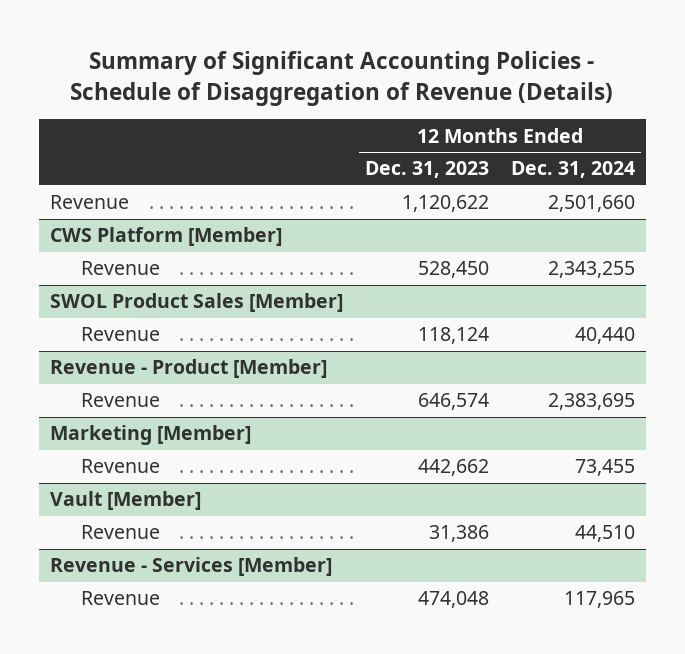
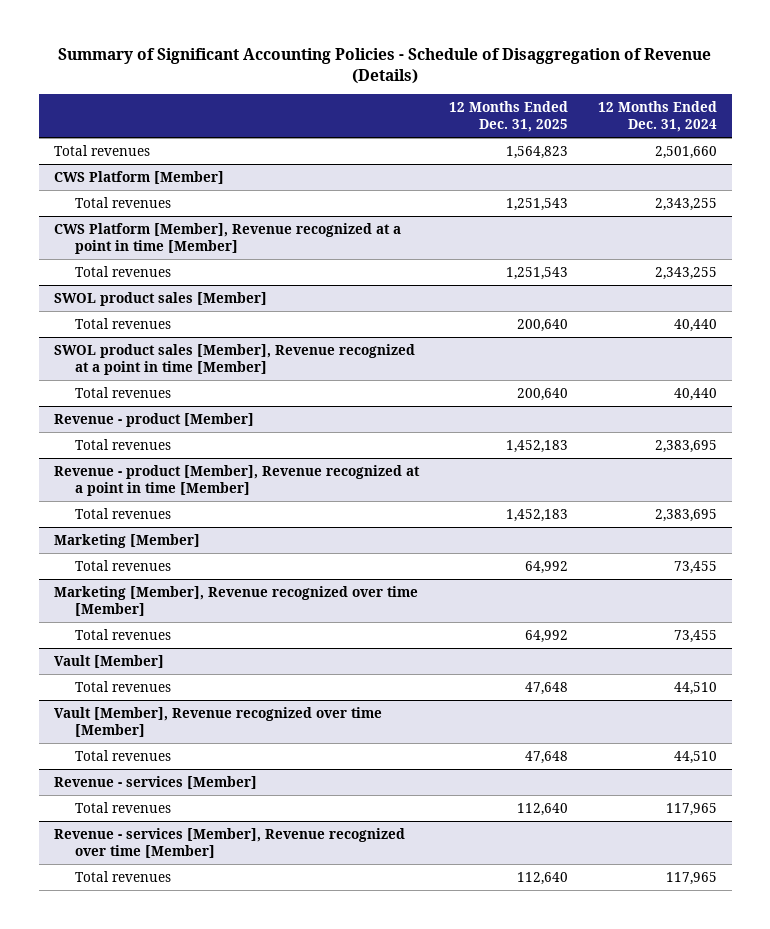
- | 12 Months Ended Dec. 31, 2023 | 12 Months Ended Dec. 31, 2024
+ | 12 Months Ended Dec. 31, 2025 | 12 Months Ended Dec. 31, 2024
- Revenue | 1,120,622 | 2,501,660
+ Total revenues | 1,564,823 | 2,501,660
@ CWS Platform [Member]
- Revenue | 528,450 | 2,343,255
- SWOL Product Sales [Member]
- Revenue | 118,124 | 40,440
- Revenue - Product [Member]
- Revenue | 646,574 | 2,383,695
@ CWS Platform [Member]
+ Total revenues | 1,251,543 | 2,343,255
+ CWS Platform [Member], Revenue recognized at a point in time [Member]
+ Total revenues | 1,251,543 | 2,343,255
+ SWOL product sales [Member]
+ Total revenues | 200,640 | 40,440
+ SWOL product sales [Member], Revenue recognized at a point in time [Member]
+ Total revenues | 200,640 | 40,440
+ Revenue - product [Member]
+ Total revenues | 1,452,183 | 2,383,695
+ Revenue - product [Member], Revenue recognized at a point in time [Member]
+ Total revenues | 1,452,183 | 2,383,695
@ Marketing [Member]
- Revenue | 442,662 | 73,455
+ Total revenues | 64,992 | 73,455
+ Marketing [Member], Revenue recognized over time [Member]
+ Total revenues | 64,992 | 73,455
@ Vault [Member]
- Revenue | 31,386 | 44,510
- Revenue - Services [Member]
- Revenue | 474,048 | 117,965
@ Vault [Member]
+ Total revenues | 47,648 | 44,510
+ Vault [Member], Revenue recognized over time [Member]
+ Total revenues | 47,648 | 44,510
+ Revenue - services [Member]
+ Total revenues | 112,640 | 117,965
+ Revenue - services [Member], Revenue recognized over time [Member]
+ Total revenues | 112,640 | 117,965

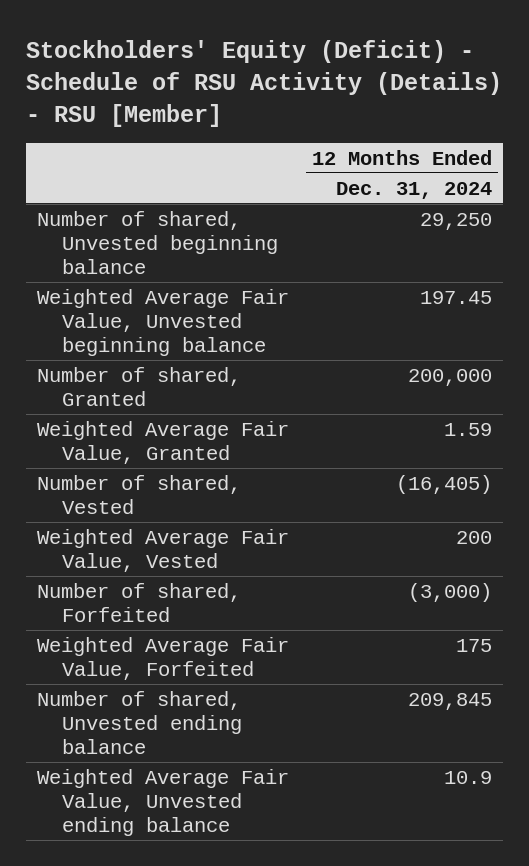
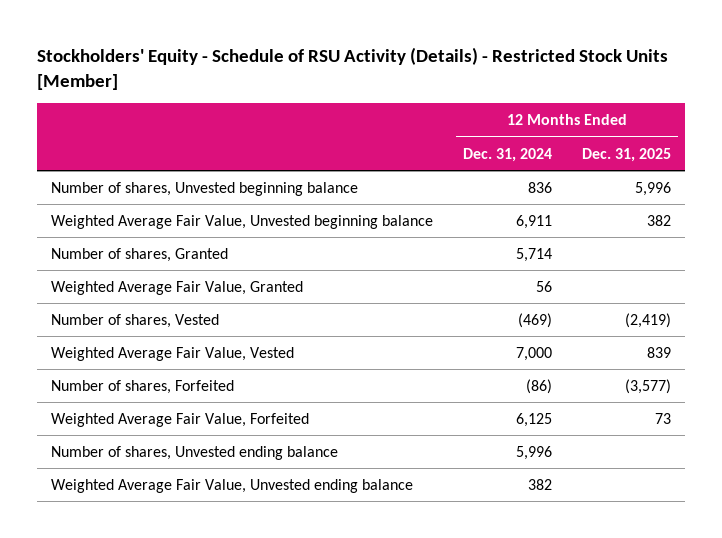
- Stockholders' Equity (Deficit) - Schedule of RSU Activity (Details) - RSU [Member]
+ Stockholders' Equity - Schedule of RSU Activity (Details) - Restricted Stock Units [Member]
- | 12 Months Ended Dec. 31, 2024
+ | 12 Months Ended Dec. 31, 2024 | 12 Months Ended Dec. 31, 2025
- Number of shared, Unvested beginning balance | 29,250
- Weighted Average Fair Value, Unvested beginning balance | 197.45
- Number of shared, Granted | 200,000
- Weighted Average Fair Value, Granted | 1.59
- Number of shared, Vested | (16,405)
- Weighted Average Fair Value, Vested | 200
- Number of shared, Forfeited | (3,000)
- Weighted Average Fair Value, Forfeited | 175
- Number of shared, Unvested ending balance | 209,845
- Weighted Average Fair Value, Unvested ending balance | 10.9
+ Number of shares, Unvested beginning balance | 836 | 5,996
+ Weighted Average Fair Value, Unvested beginning balance | 6,911 | 382
+ Number of shares, Granted | 5,714 |
+ Weighted Average Fair Value, Granted | 56 |
+ Number of shares, Vested | (469) | (2,419)
+ Weighted Average Fair Value, Vested | 7,000 | 839
+ Number of shares, Forfeited | (86) | (3,577)
+ Weighted Average Fair Value, Forfeited | 6,125 | 73
+ Number of shares, Unvested ending balance | 5,996 |
+ Weighted Average Fair Value, Unvested ending balance | 382 |

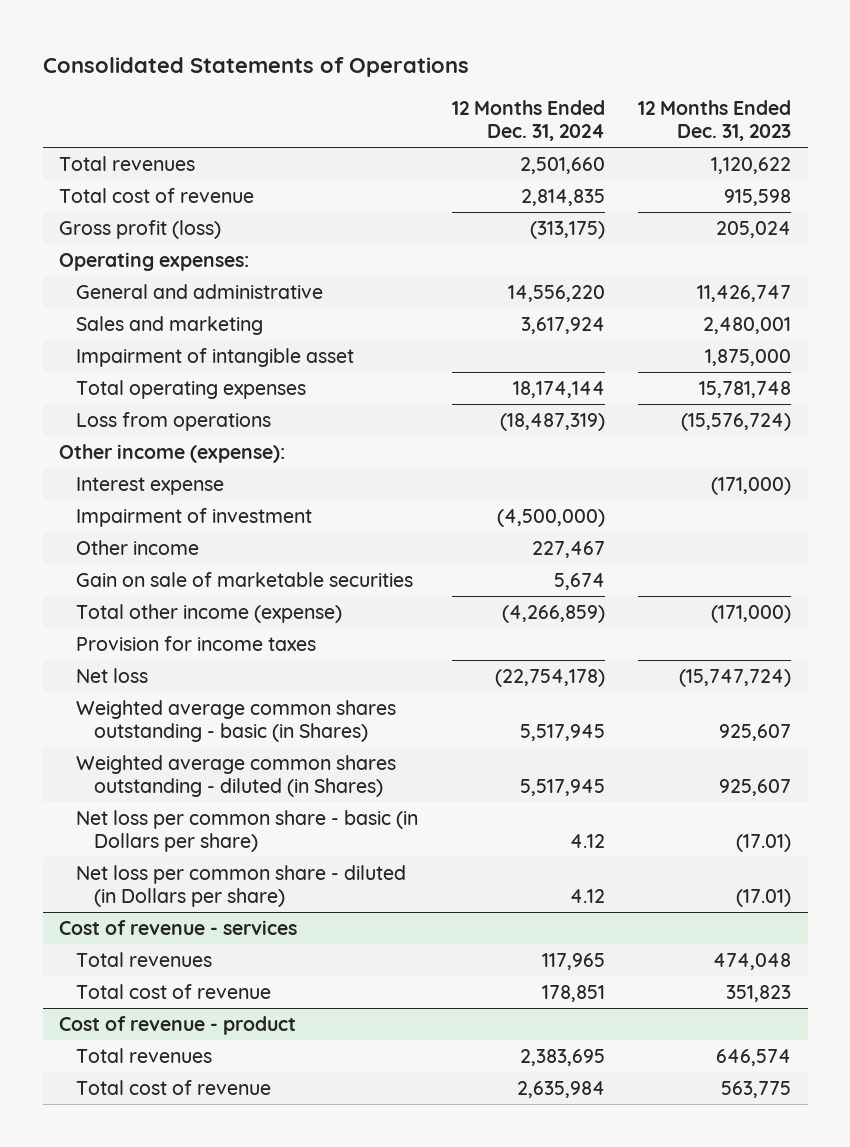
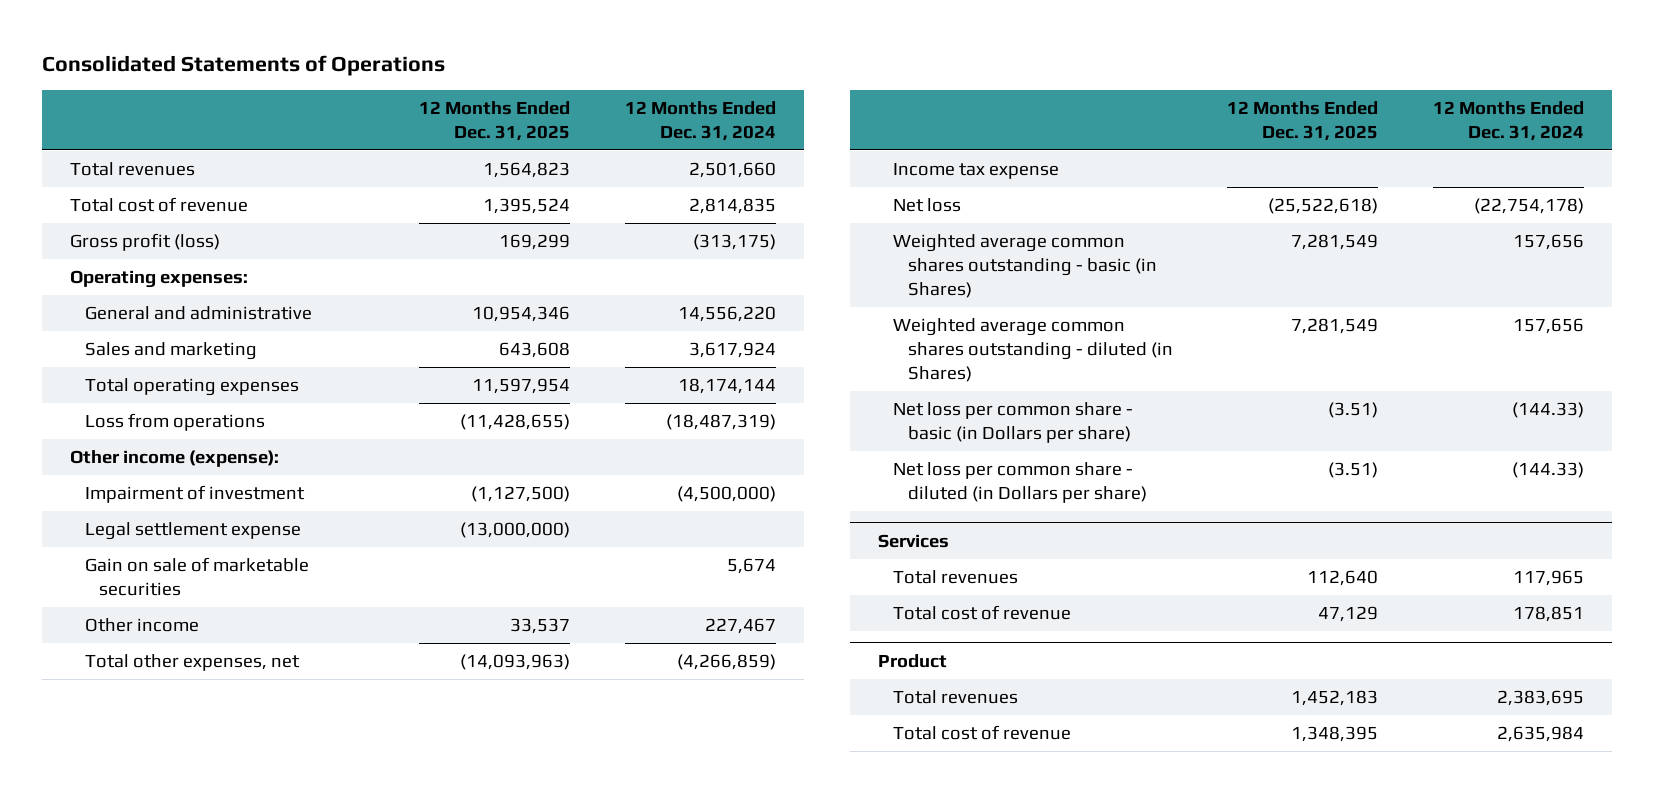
- | 12 Months Ended Dec. 31, 2024 | 12 Months Ended Dec. 31, 2023
+ | 12 Months Ended Dec. 31, 2025 | 12 Months Ended Dec. 31, 2024
- Impairment of intangible asset | | 1,875,000
- Interest expense | | (171,000)
+ Legal settlement expense | (13,000,000) |
- Total other income (expense) | (4,266,859) | (171,000)
- Provision for income taxes
moved down: Other income | 33,537 | 227,467
+ Total other expenses, net | (14,093,963) | (4,266,859)
+ Income tax expense
- Weighted average common shares outstanding - basic (in Shares) | 5,517,945 | 925,607
- Weighted average common shares outstanding - diluted (in Shares) | 5,517,945 | 925,607
- Net loss per common share - basic (in Dollars per share) | 4.12 | (17.01)
- Net loss per common share - diluted (in Dollars per share) | 4.12 | (17.01)
- Cost of revenue - services
+ Weighted average common shares outstanding - basic (in Shares) | 7,281,549 | 157,656
+ Weighted average common shares outstanding - diluted (in Shares) | 7,281,549 | 157,656
+ Net loss per common share - basic (in Dollars per share) | (3.51) | (144.33)
+ Net loss per common share - diluted (in Dollars per share) | (3.51) | (144.33)
+ Services
- Cost of revenue - product
+ Product

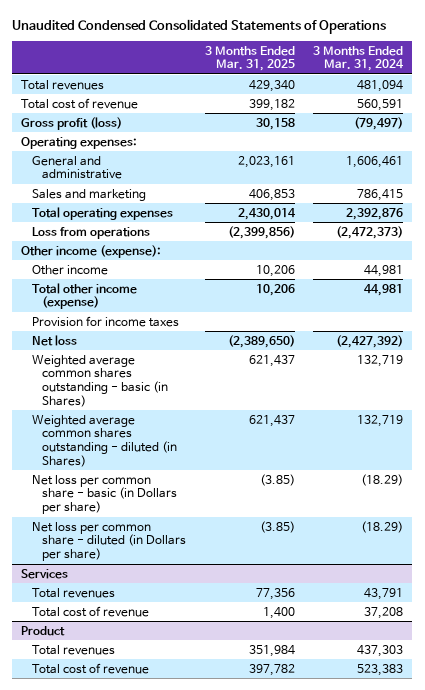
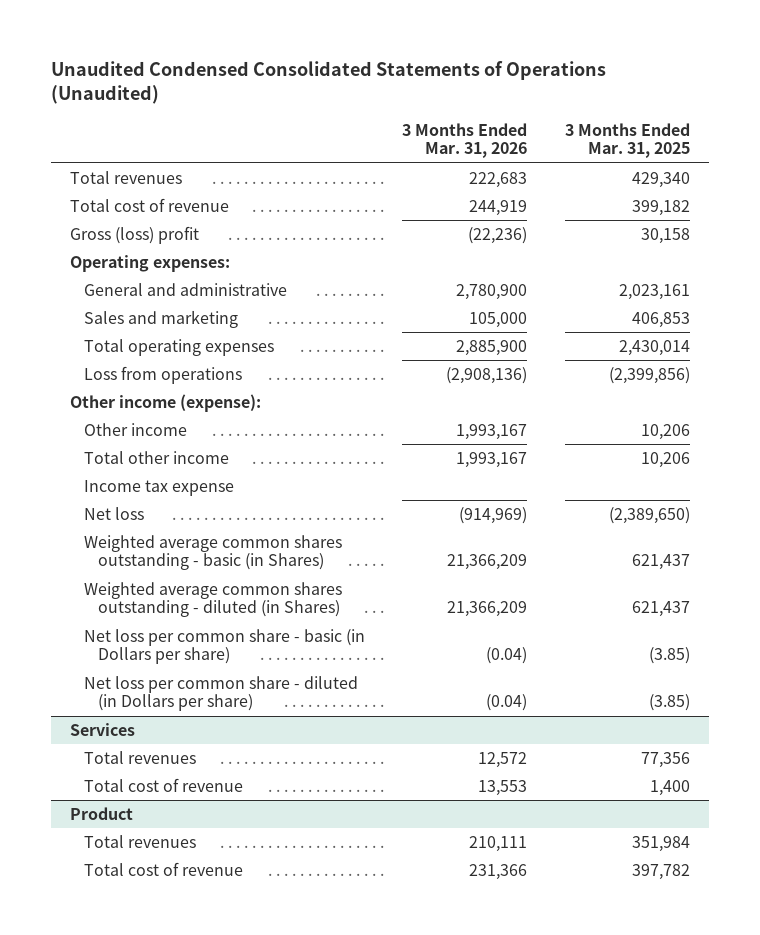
- Unaudited Condensed Consolidated Statements of Operations
+ Unaudited Condensed Consolidated Statements of Operations (Unaudited)
- | 3 Months Ended Mar. 31, 2025 | 3 Months Ended Mar. 31, 2024
+ | 3 Months Ended Mar. 31, 2026 | 3 Months Ended Mar. 31, 2025
- Gross profit (loss) | 30,158 | (79,497)
+ Gross (loss) profit | (22,236) | 30,158
- Total other income (expense) | 10,206 | 44,981
- Provision for income taxes
+ Total other income | 1,993,167 | 10,206
+ Income tax expense

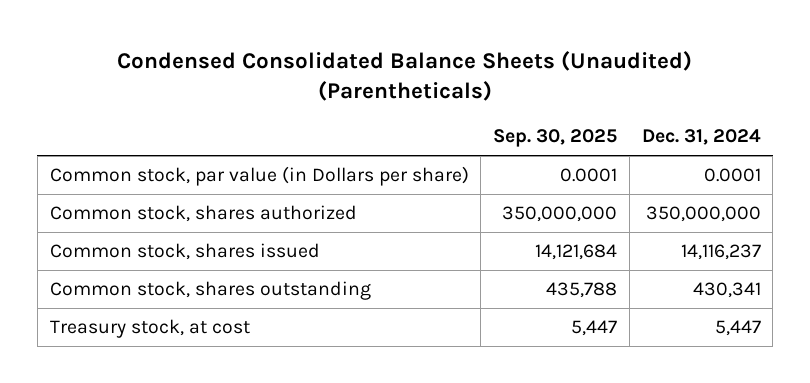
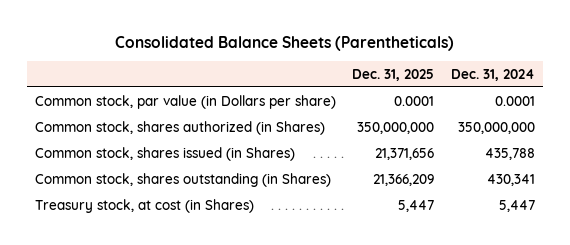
- Condensed Consolidated Balance Sheets (Unaudited) (Parentheticals)
+ Consolidated Balance Sheets (Parentheticals)
- | Sep. 30, 2025 | Dec. 31, 2024
+ | Dec. 31, 2025 | Dec. 31, 2024
- Common stock, shares authorized | 350,000,000 | 350,000,000
- Common stock, shares issued | 14,121,684 | 14,116,237
- Common stock, shares outstanding | 435,788 | 430,341
- Treasury stock, at cost | 5,447 | 5,447
+ Common stock, shares authorized (in Shares) | 350,000,000 | 350,000,000
+ Common stock, shares issued (in Shares) | 21,371,656 | 435,788
+ Common stock, shares outstanding (in Shares) | 21,366,209 | 430,341
+ Treasury stock, at cost (in Shares) | 5,447 | 5,447

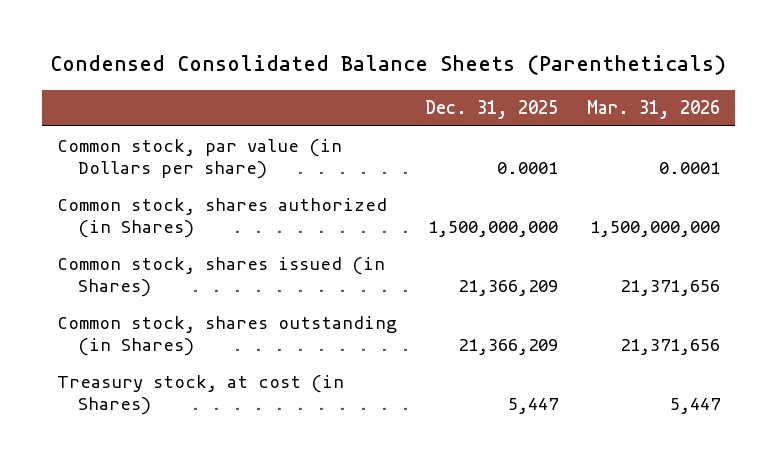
- Consolidated Balance Sheets (Parentheticals)
+ Condensed Consolidated Balance Sheets (Parentheticals)
- | Dec. 31, 2025 | Dec. 31, 2024
+ | Dec. 31, 2025 | Mar. 31, 2026
- Common stock, shares authorized (in Shares) | 350,000,000 | 350,000,000
- Common stock, shares issued (in Shares) | 21,371,656 | 435,788
+ Common stock, shares authorized (in Shares) | 1,500,000,000 | 1,500,000,000
+ Common stock, shares issued (in Shares) | 21,366,209 | 21,371,656

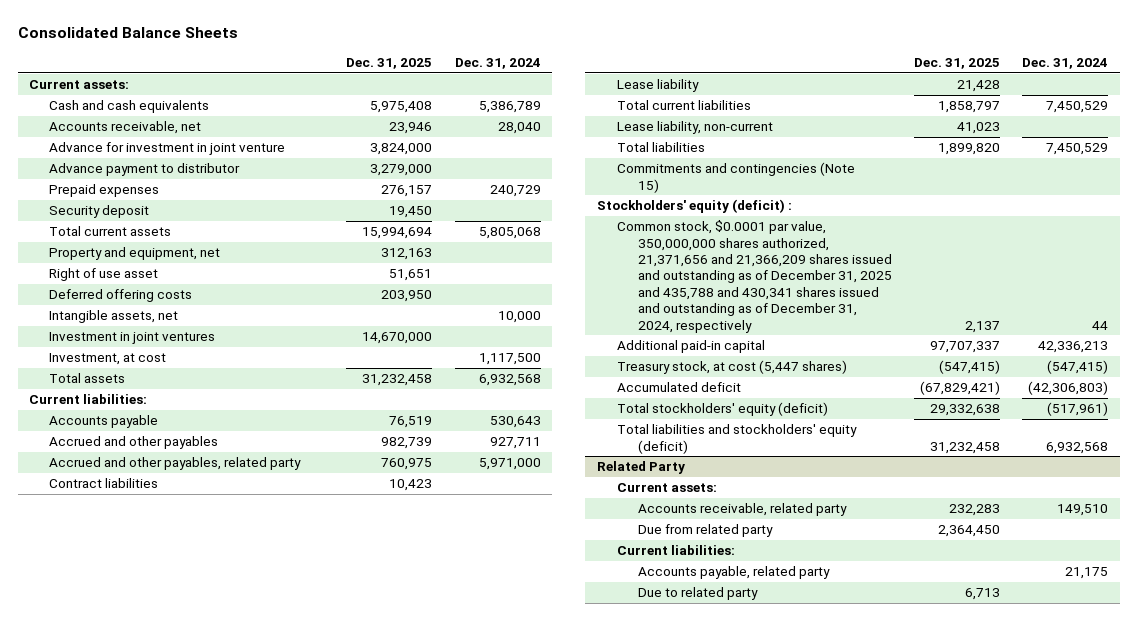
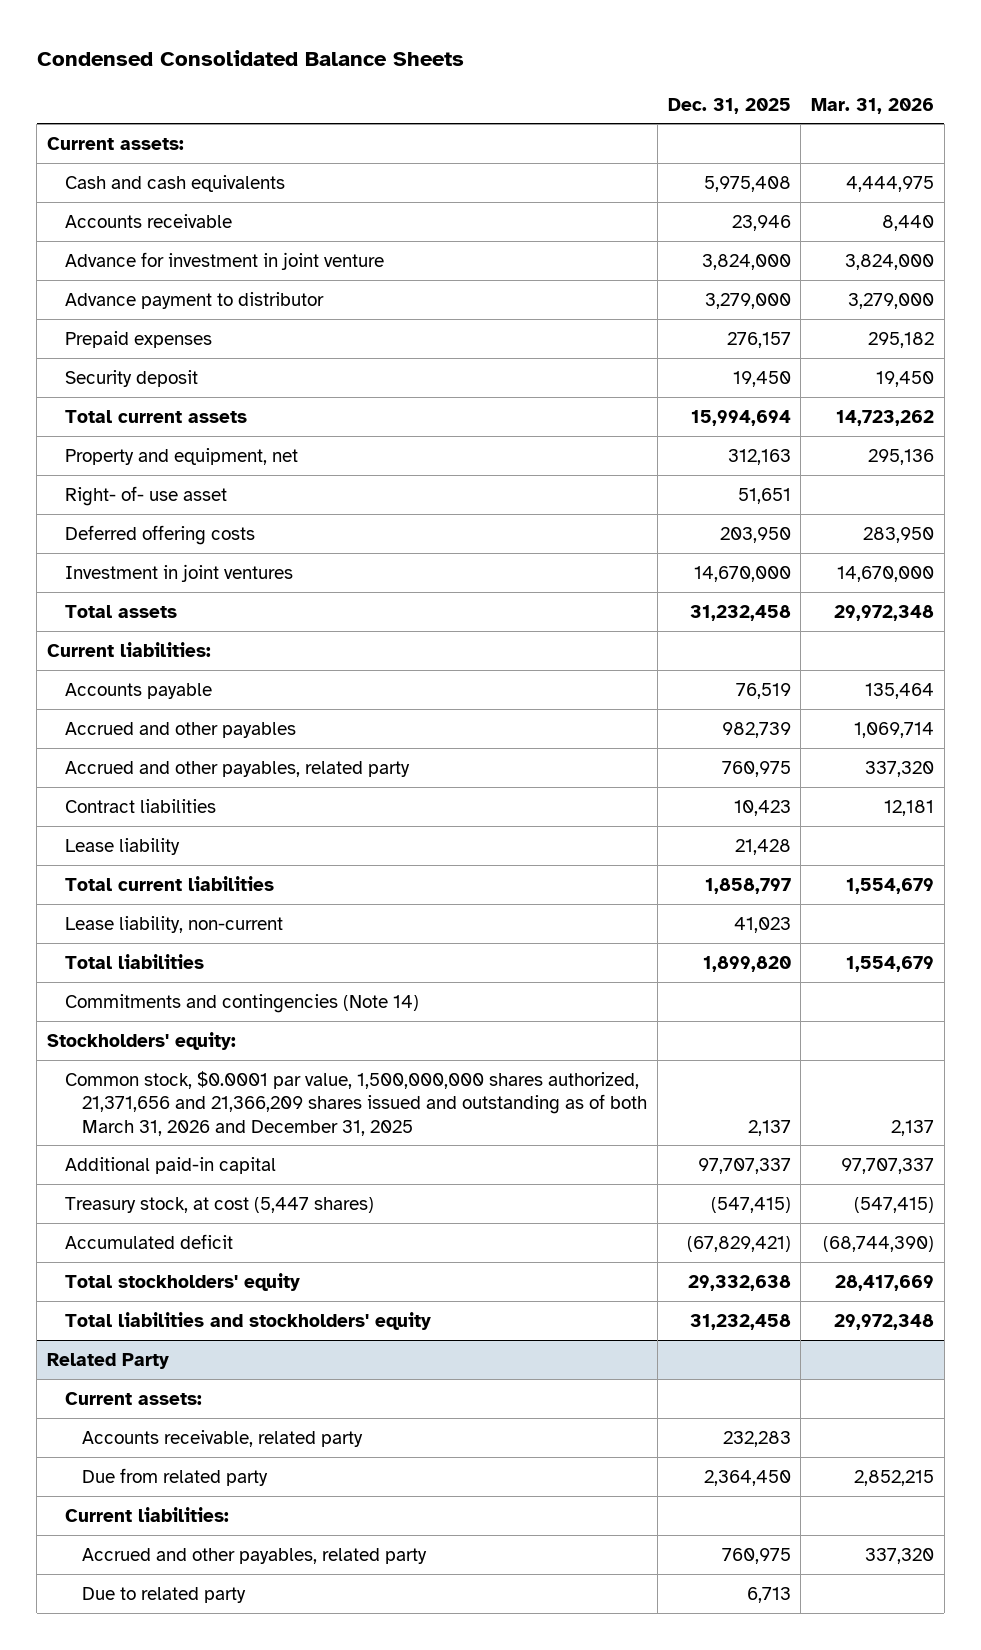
- Consolidated Balance Sheets
+ Condensed Consolidated Balance Sheets
- | Dec. 31, 2025 | Dec. 31, 2024
+ | Dec. 31, 2025 | Mar. 31, 2026
- Accounts receivable, net | 23,946 | 28,040
+ Accounts receivable | 23,946 | 8,440
- Right of use asset | 51,651 |
+ Right- of- use asset | 51,651 |
- Intangible assets, net | | 10,000
- Investment, at cost | | 1,117,500
- Commitments and contingencies (Note 15)
- Stockholders' equity (deficit) :
- Common stock, $0.0001 par value, 350,000,000 shares authorized, 21,371,656 and 21,366,209 shares issued and outstanding as of December 31, 2025 and 435,788 and 430,341 shares issued and outstanding as of December 31, 2024, respectively | 2,137 | 44
+ Commitments and contingencies (Note 14)
+ Stockholders' equity:
+ Common stock, $0.0001 par value, 1,500,000,000 shares authorized, 21,371,656 and 21,366,209 shares issued and outstanding as of both March 31, 2026 and December 31, 2025 | 2,137 | 2,137
- Total stockholders' equity (deficit) | 29,332,638 | (517,961)
- Total liabilities and stockholders' equity (deficit) | 31,232,458 | 6,932,568
+ Total stockholders' equity | 29,332,638 | 28,417,669
+ Total liabilities and stockholders' equity | 31,232,458 | 29,972,348
@ Related Party
- Accounts payable, related party | | 21,175
+ Accrued and other payables, related party | 760,975 | 337,320

